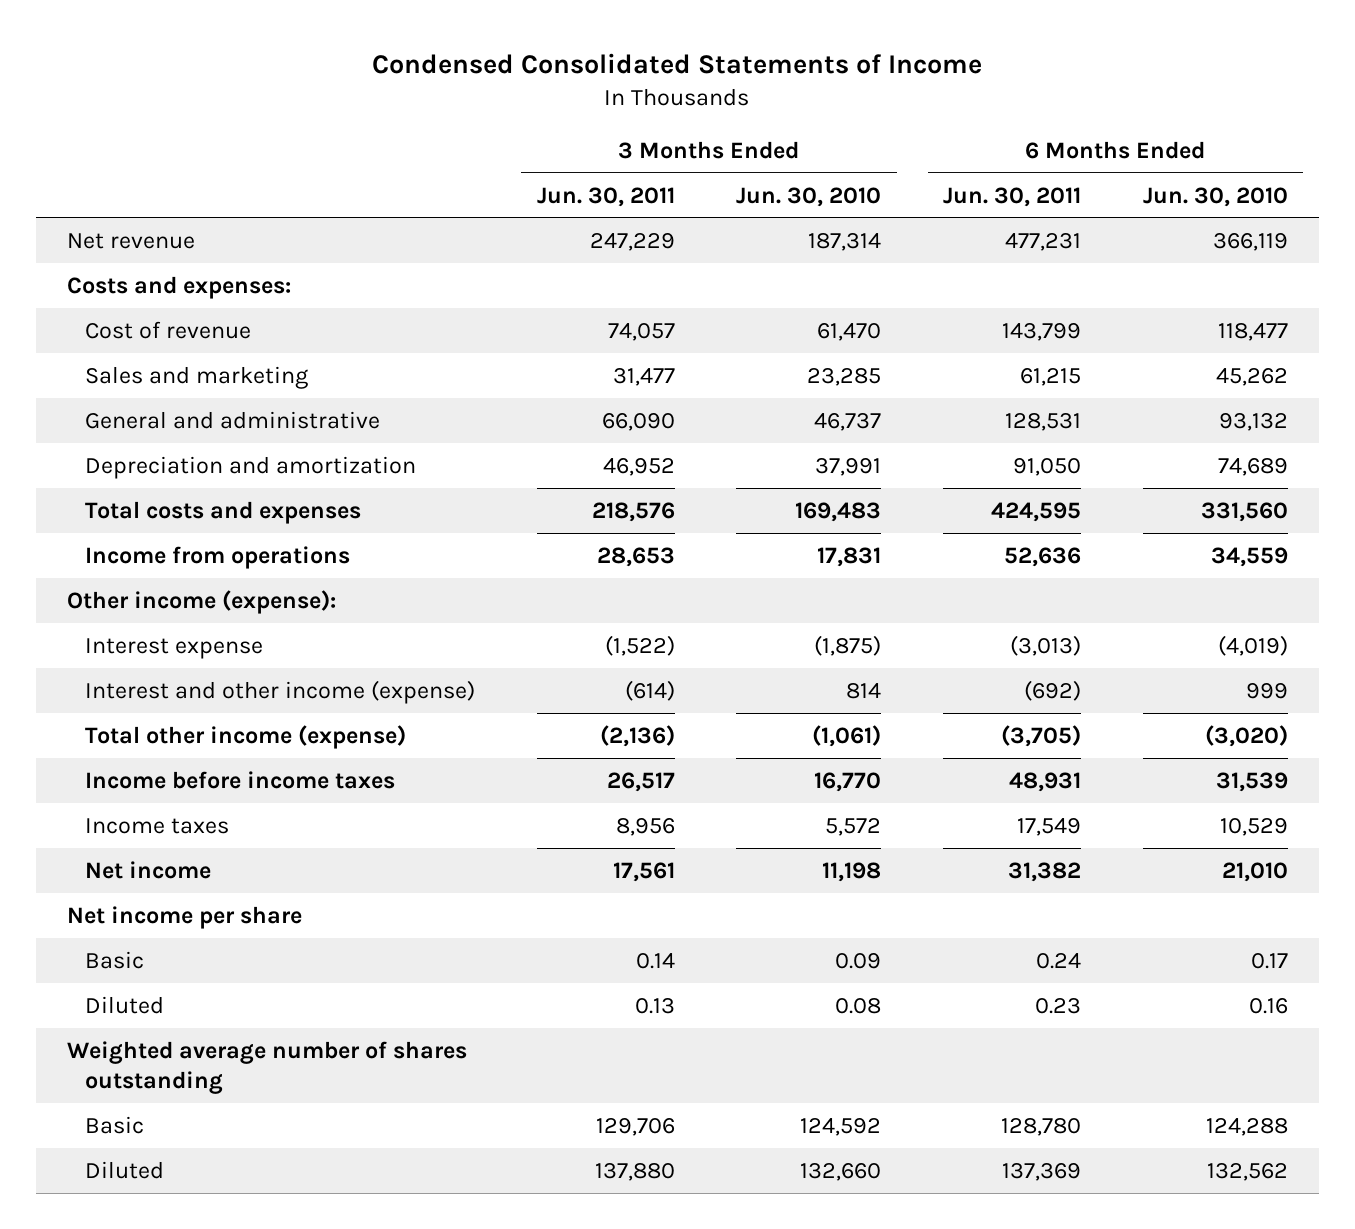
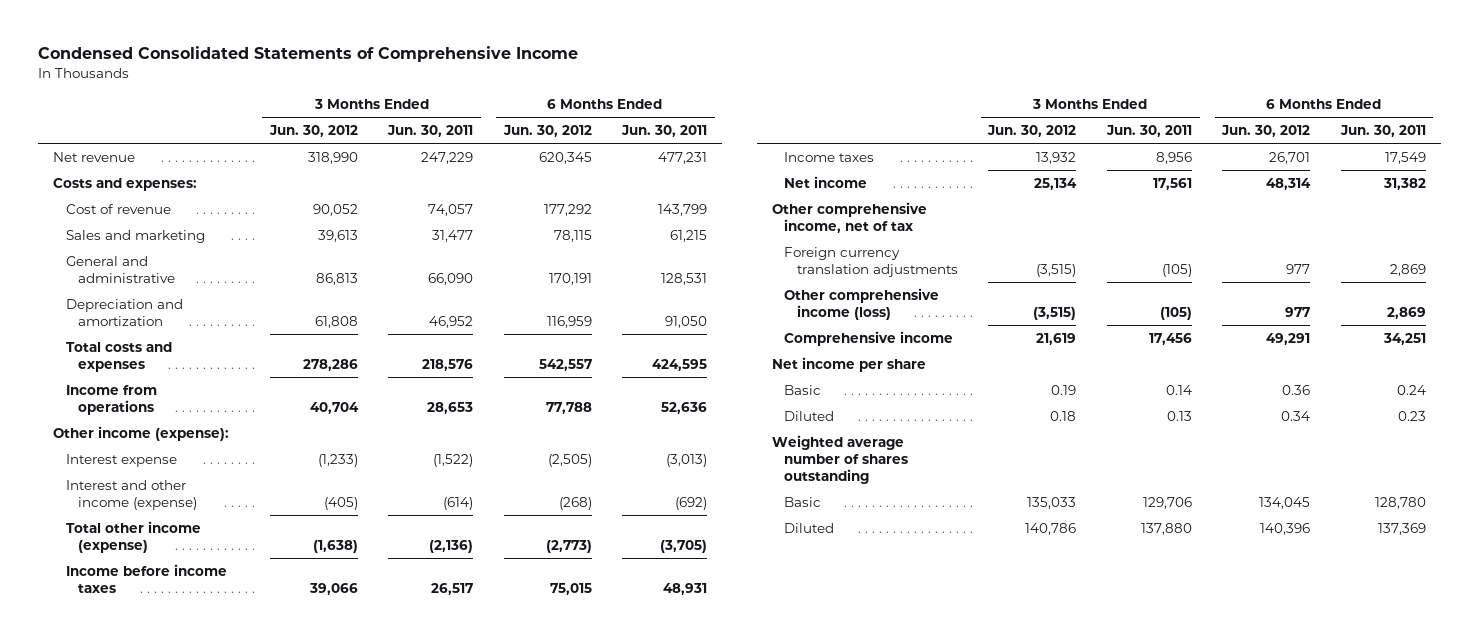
- Condensed Consolidated Statements of Income
+ Condensed Consolidated Statements of Comprehensive Income
- | 3 Months Ended Jun. 30, 2011 | 3 Months Ended Jun. 30, 2010 | 6 Months Ended Jun. 30, 2011 | 6 Months Ended Jun. 30, 2010
+ | 3 Months Ended Jun. 30, 2012 | 3 Months Ended Jun. 30, 2011 | 6 Months Ended Jun. 30, 2012 | 6 Months Ended Jun. 30, 2011
+ Other comprehensive income, net of tax
+ Foreign currency translation adjustments | (3,515) | (105) | 977 | 2,869
+ Other comprehensive income (loss) | (3,515) | (105) | 977 | 2,869
+ Comprehensive income | 21,619 | 17,456 | 49,291 | 34,251

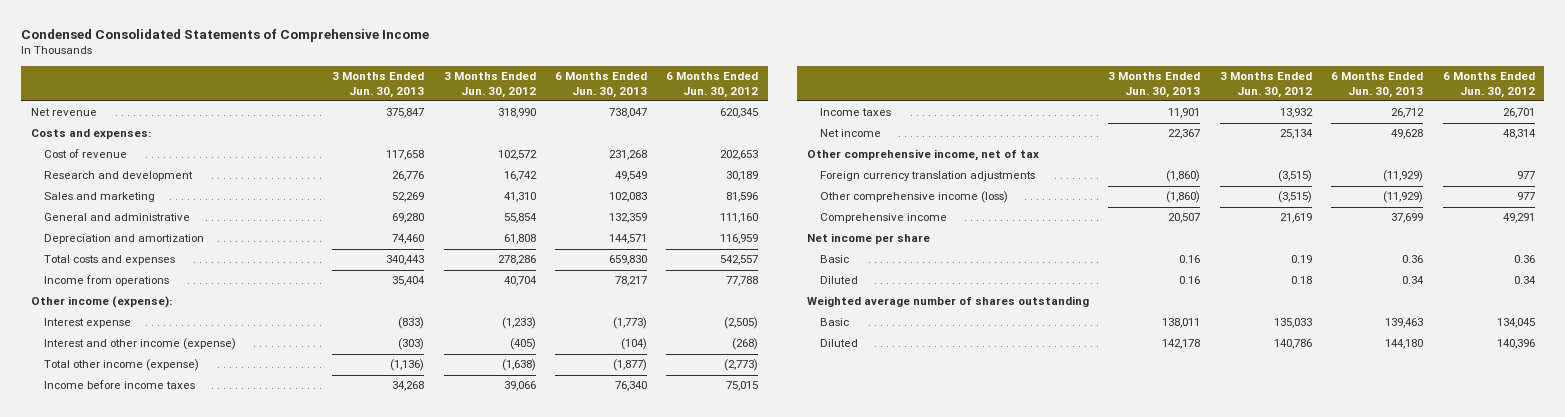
- | 3 Months Ended Jun. 30, 2012 | 3 Months Ended Jun. 30, 2011 | 6 Months Ended Jun. 30, 2012 | 6 Months Ended Jun. 30, 2011
+ | 3 Months Ended Jun. 30, 2013 | 3 Months Ended Jun. 30, 2012 | 6 Months Ended Jun. 30, 2013 | 6 Months Ended Jun. 30, 2012
- Cost of revenue | 90,052 | 74,057 | 177,292 | 143,799
- Sales and marketing | 39,613 | 31,477 | 78,115 | 61,215
- General and administrative | 86,813 | 66,090 | 170,191 | 128,531
+ Cost of revenue | 117,658 | 102,572 | 231,268 | 202,653
+ Research and development | 26,776 | 16,742 | 49,549 | 30,189
+ Sales and marketing | 52,269 | 41,310 | 102,083 | 81,596
+ General and administrative | 69,280 | 55,854 | 132,359 | 111,160

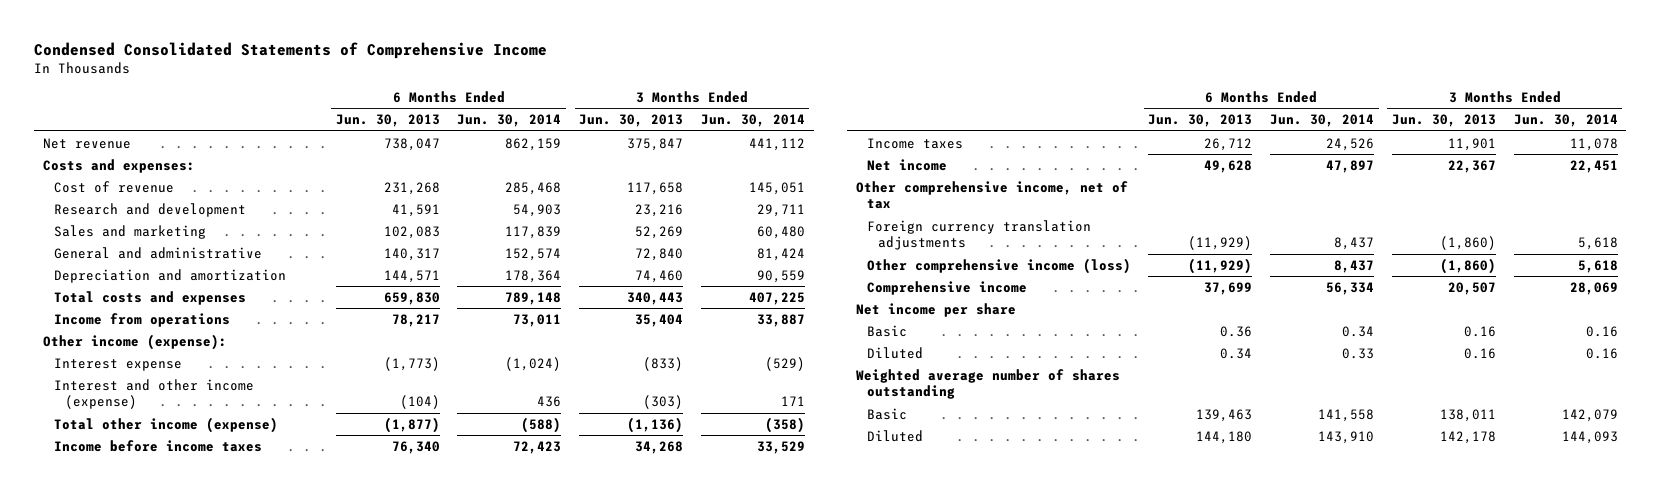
- | 3 Months Ended Jun. 30, 2013 | 3 Months Ended Jun. 30, 2012 | 6 Months Ended Jun. 30, 2013 | 6 Months Ended Jun. 30, 2012
+ | 6 Months Ended Jun. 30, 2013 | 6 Months Ended Jun. 30, 2014 | 3 Months Ended Jun. 30, 2013 | 3 Months Ended Jun. 30, 2014
- Research and development | 26,776 | 16,742 | 49,549 | 30,189
+ Research and development | 41,591 | 54,903 | 23,216 | 29,711
- General and administrative | 69,280 | 55,854 | 132,359 | 111,160
+ General and administrative | 140,317 | 152,574 | 72,840 | 81,424

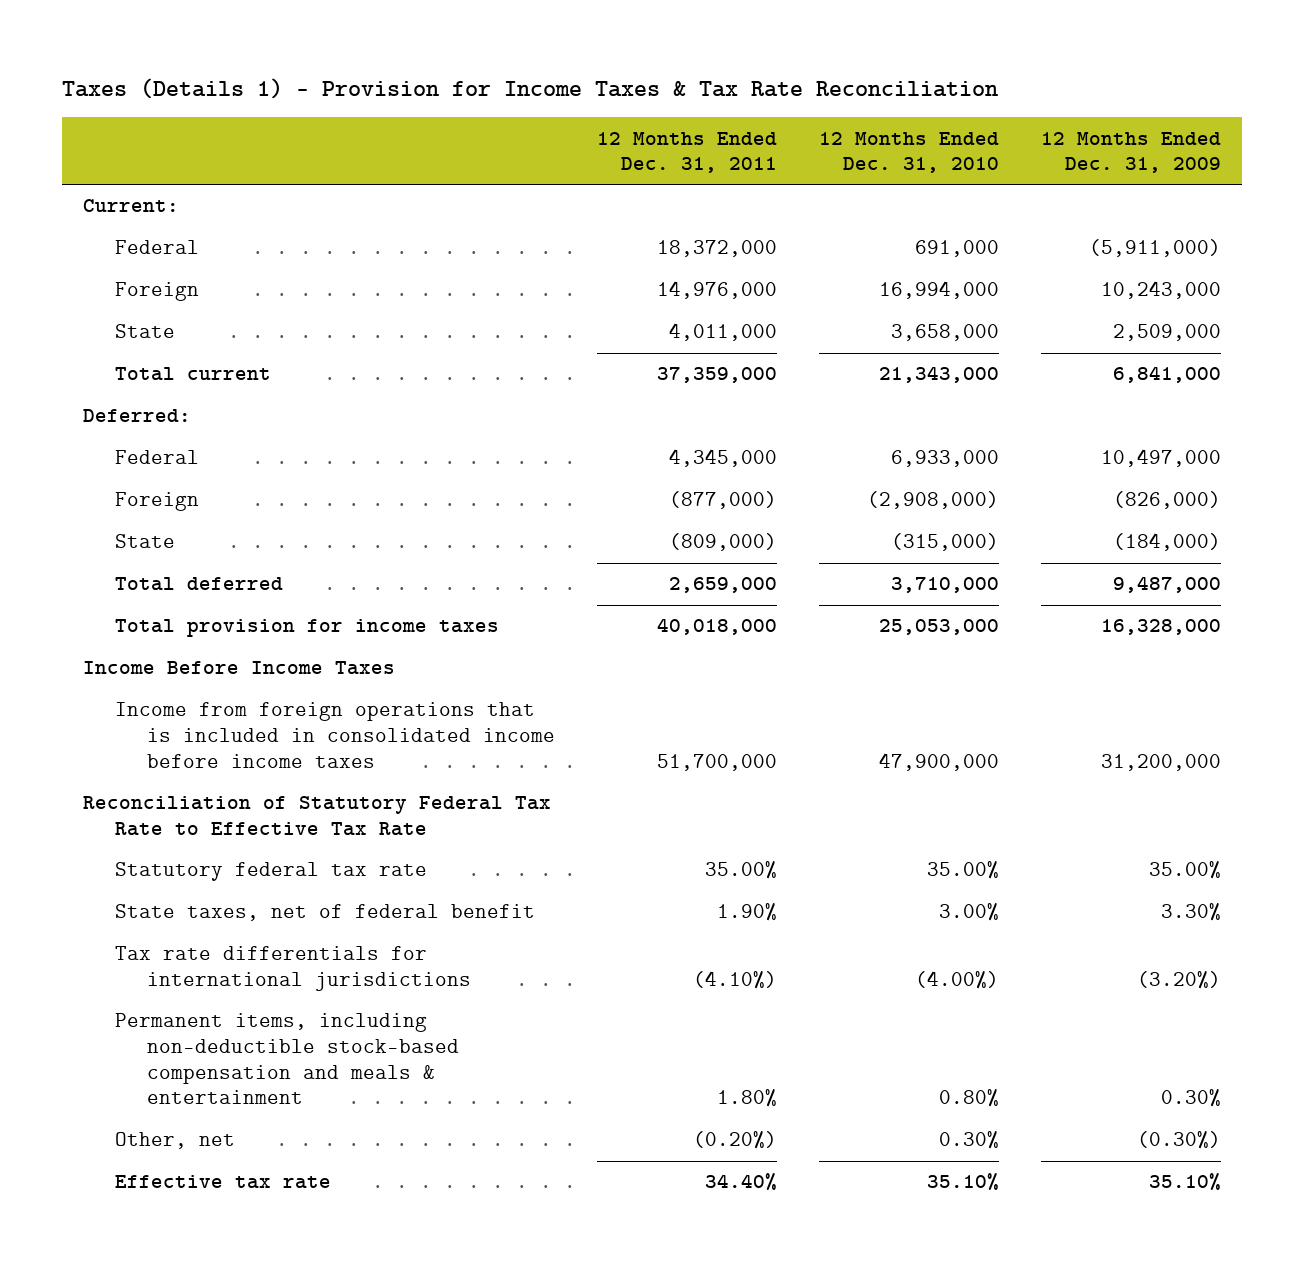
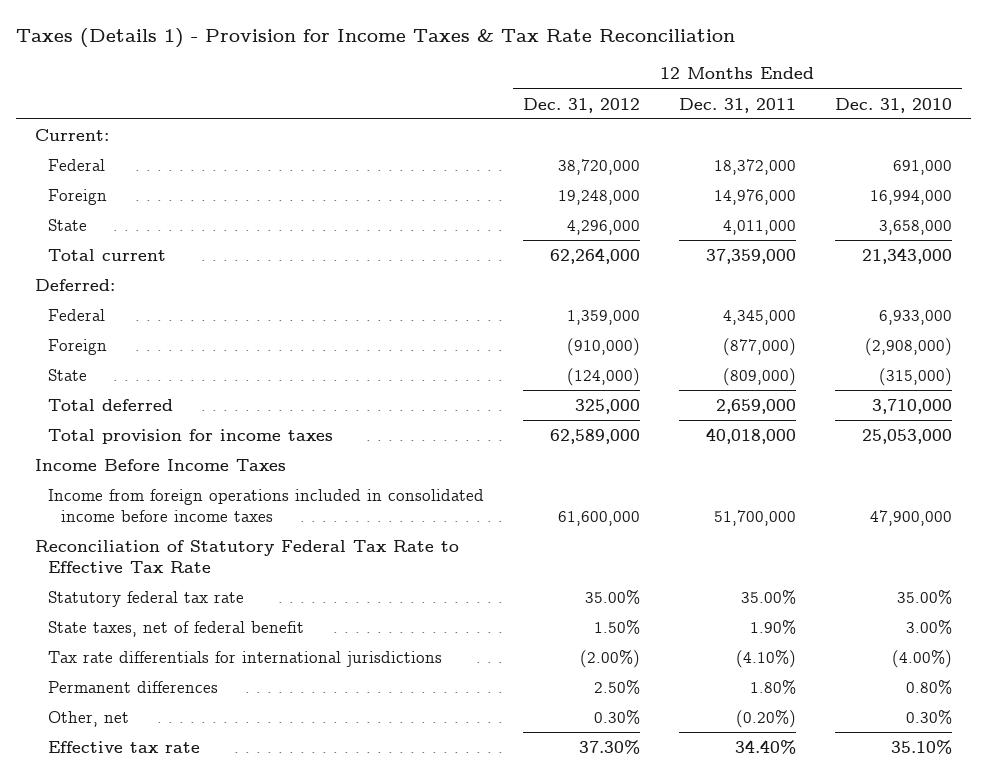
- | 12 Months Ended Dec. 31, 2011 | 12 Months Ended Dec. 31, 2010 | 12 Months Ended Dec. 31, 2009
+ | 12 Months Ended Dec. 31, 2012 | 12 Months Ended Dec. 31, 2011 | 12 Months Ended Dec. 31, 2010
- Income from foreign operations that is included in consolidated income before income taxes | 51,700,000 | 47,900,000 | 31,200,000
+ Income from foreign operations included in consolidated income before income taxes | 61,600,000 | 51,700,000 | 47,900,000
- Permanent items, including non-deductible stock-based compensation and meals & entertainment | 1.80% | 0.80% | 0.30%
+ Permanent differences | 2.50% | 1.80% | 0.80%

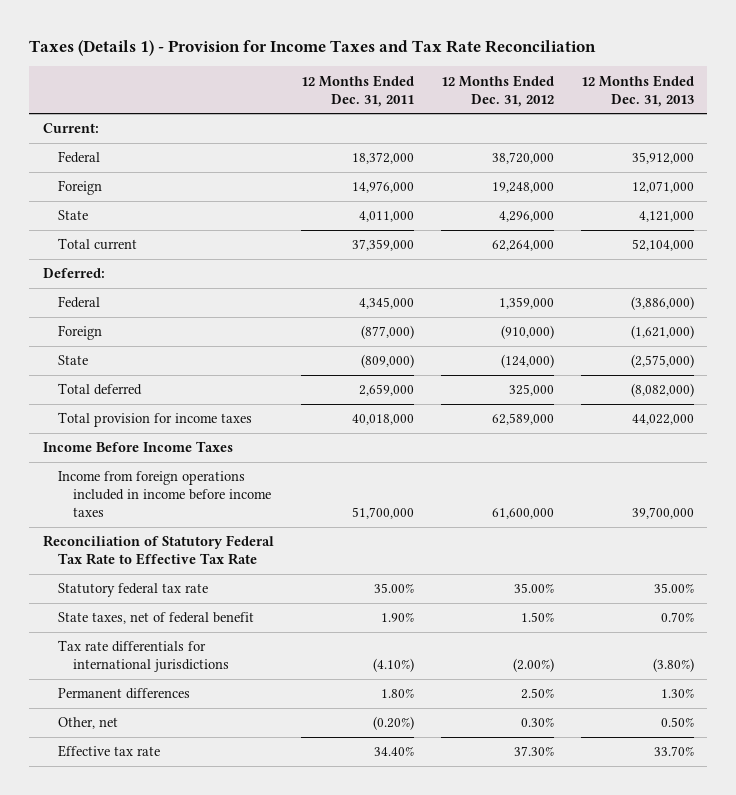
- Taxes (Details 1) - Provision for Income Taxes & Tax Rate Reconciliation
+ Taxes (Details 1) - Provision for Income Taxes and Tax Rate Reconciliation
- | 12 Months Ended Dec. 31, 2012 | 12 Months Ended Dec. 31, 2011 | 12 Months Ended Dec. 31, 2010
+ | 12 Months Ended Dec. 31, 2011 | 12 Months Ended Dec. 31, 2012 | 12 Months Ended Dec. 31, 2013
- Income from foreign operations included in consolidated income before income taxes | 61,600,000 | 51,700,000 | 47,900,000
+ Income from foreign operations included in income before income taxes | 51,700,000 | 61,600,000 | 39,700,000

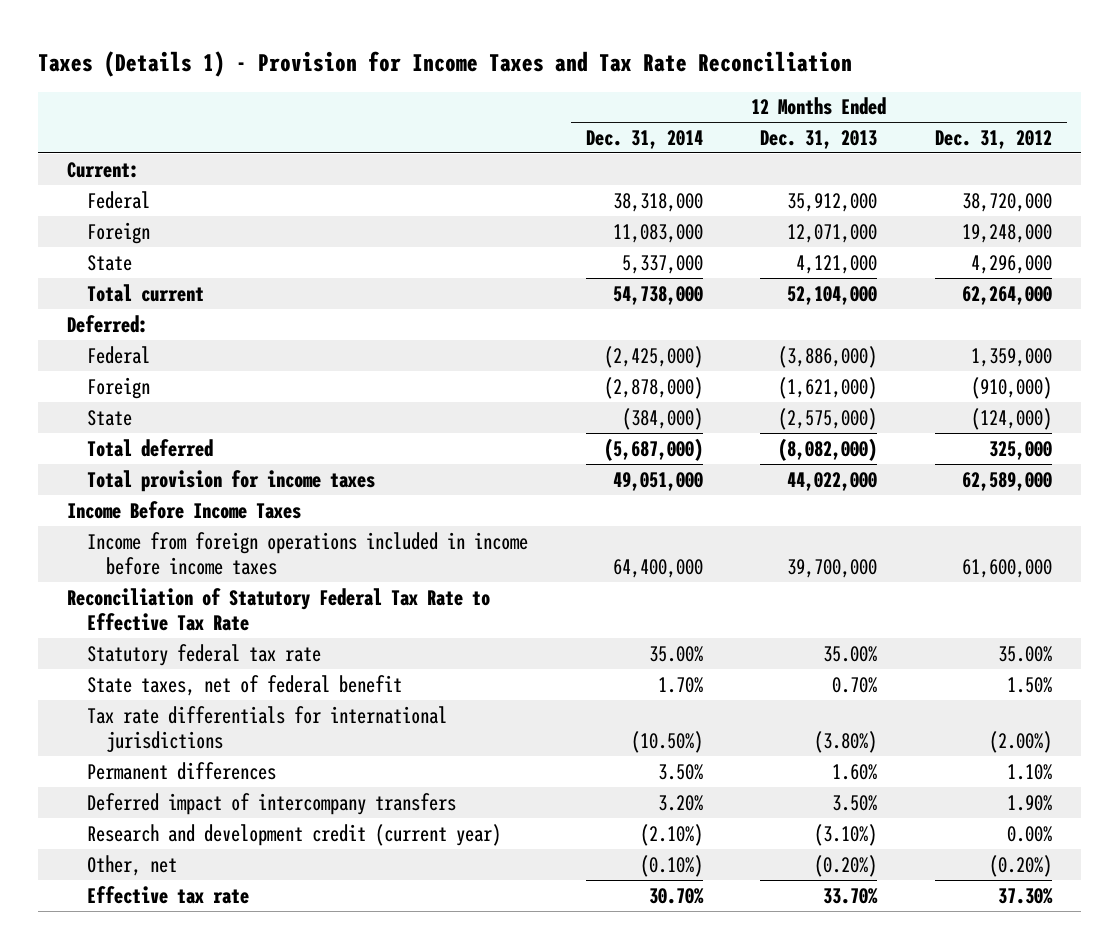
- | 12 Months Ended Dec. 31, 2011 | 12 Months Ended Dec. 31, 2012 | 12 Months Ended Dec. 31, 2013
+ | 12 Months Ended Dec. 31, 2014 | 12 Months Ended Dec. 31, 2013 | 12 Months Ended Dec. 31, 2012
- Permanent differences | 1.80% | 2.50% | 1.30%
- Other, net | (0.20%) | 0.30% | 0.50%
+ Permanent differences | 3.50% | 1.60% | 1.10%
+ Deferred impact of intercompany transfers | 3.20% | 3.50% | 1.90%
+ Research and development credit (current year) | (2.10%) | (3.10%) | 0.00%
+ Other, net | (0.10%) | (0.20%) | (0.20%)

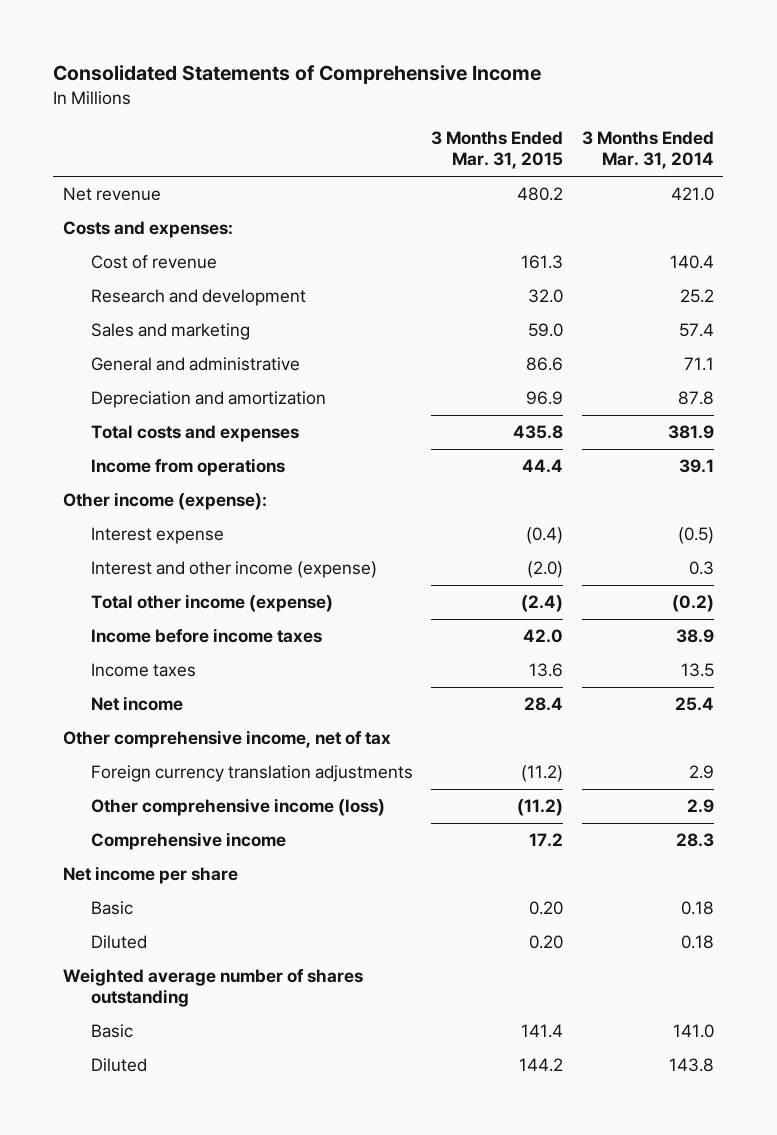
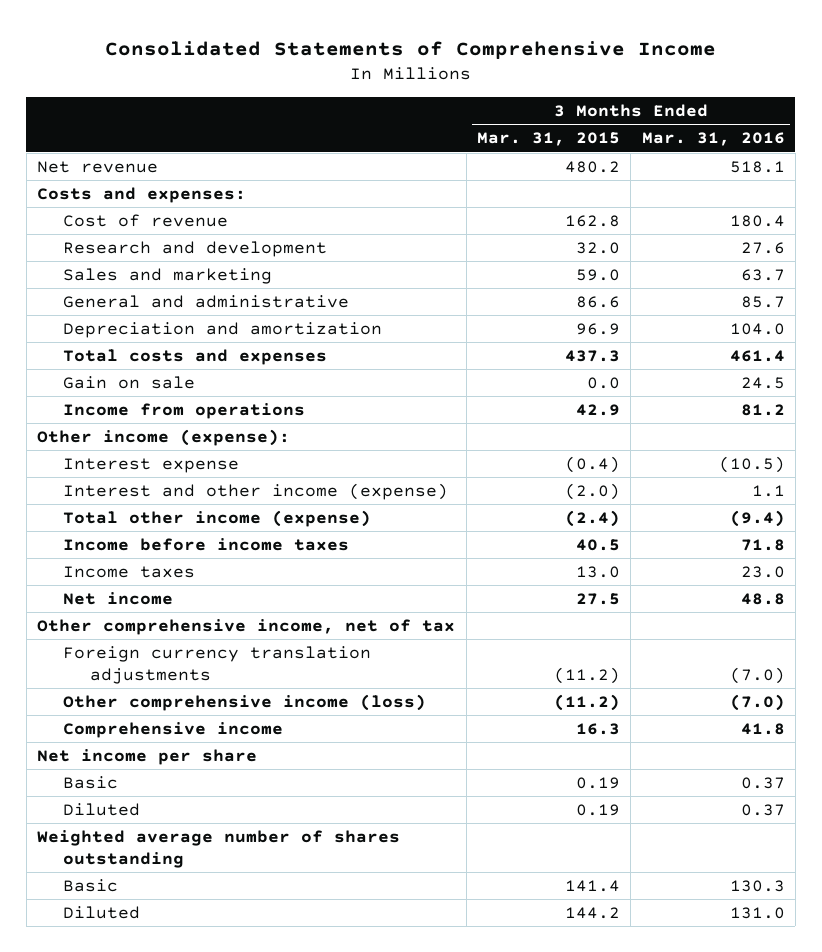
- | 3 Months Ended Mar. 31, 2015 | 3 Months Ended Mar. 31, 2014
+ | 3 Months Ended Mar. 31, 2015 | 3 Months Ended Mar. 31, 2016
- Cost of revenue | 161.3 | 140.4
+ Cost of revenue | 162.8 | 180.4
- Total costs and expenses | 435.8 | 381.9
- Income from operations | 44.4 | 39.1
+ Total costs and expenses | 437.3 | 461.4
+ Gain on sale | 0.0 | 24.5
+ Income from operations | 42.9 | 81.2
- Income before income taxes | 42.0 | 38.9
- Income taxes | 13.6 | 13.5
- Net income | 28.4 | 25.4
+ Income before income taxes | 40.5 | 71.8
+ Income taxes | 13.0 | 23.0
+ Net income | 27.5 | 48.8
- Comprehensive income | 17.2 | 28.3
+ Comprehensive income | 16.3 | 41.8
- Basic | 0.20 | 0.18
- Diluted | 0.20 | 0.18
+ Basic | 0.19 | 0.37
+ Diluted | 0.19 | 0.37

